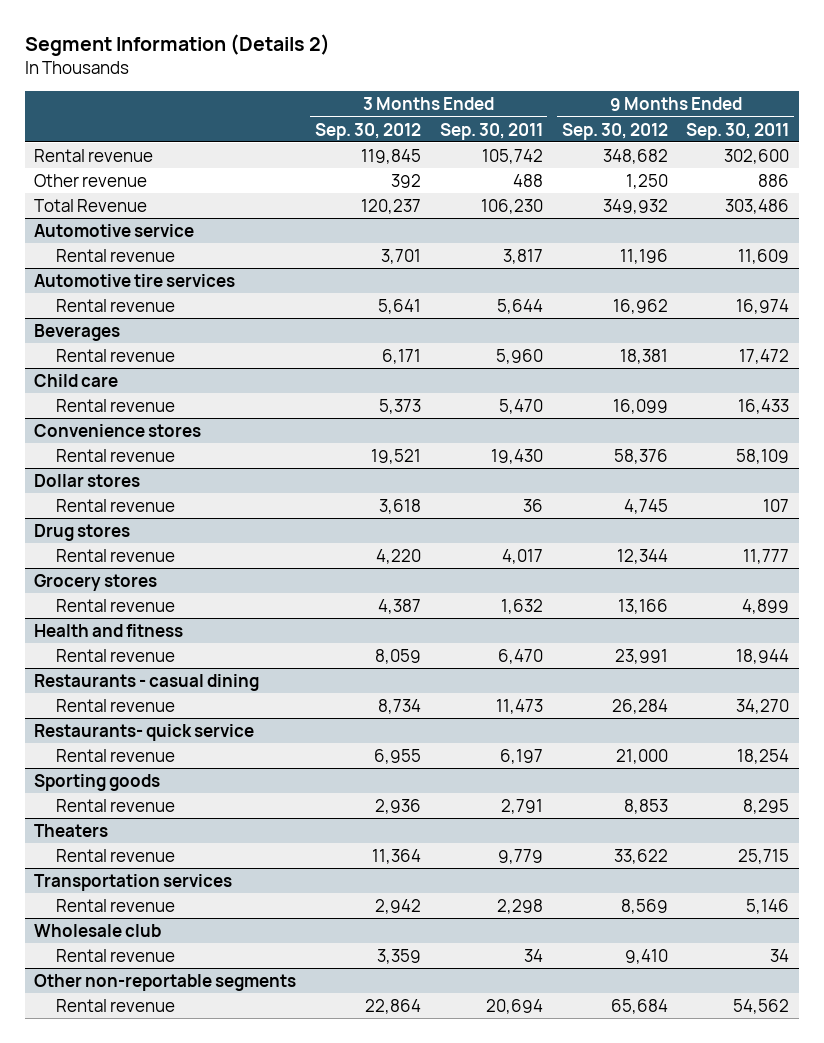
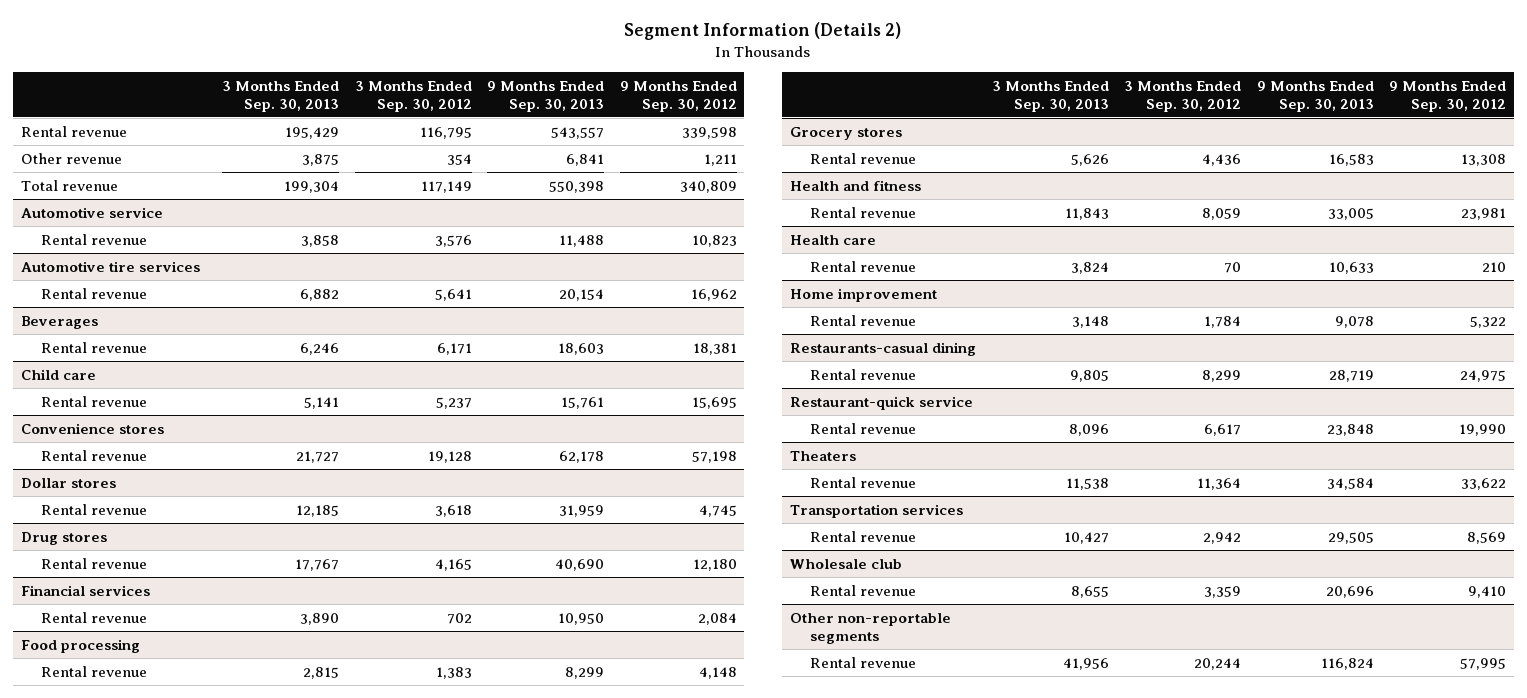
- | 3 Months Ended Sep. 30, 2012 | 3 Months Ended Sep. 30, 2011 | 9 Months Ended Sep. 30, 2012 | 9 Months Ended Sep. 30, 2011
+ | 3 Months Ended Sep. 30, 2013 | 3 Months Ended Sep. 30, 2012 | 9 Months Ended Sep. 30, 2013 | 9 Months Ended Sep. 30, 2012
- Rental revenue | 119,845 | 105,742 | 348,682 | 302,600
- Other revenue | 392 | 488 | 1,250 | 886
- Total Revenue | 120,237 | 106,230 | 349,932 | 303,486
+ Rental revenue | 195,429 | 116,795 | 543,557 | 339,598
+ Other revenue | 3,875 | 354 | 6,841 | 1,211
+ Total revenue | 199,304 | 117,149 | 550,398 | 340,809
@ Automotive service
- Rental revenue | 3,701 | 3,817 | 11,196 | 11,609
+ Rental revenue | 3,858 | 3,576 | 11,488 | 10,823
@ Child care
- Rental revenue | 5,373 | 5,470 | 16,099 | 16,433
+ Rental revenue | 5,141 | 5,237 | 15,761 | 15,695
@ Convenience stores
- Rental revenue | 19,521 | 19,430 | 58,376 | 58,109
+ Rental revenue | 21,727 | 19,128 | 62,178 | 57,198
@ Drug stores
- Rental revenue | 4,220 | 4,017 | 12,344 | 11,777
+ Rental revenue | 17,767 | 4,165 | 40,690 | 12,180
+ Financial services
+ Rental revenue | 3,890 | 702 | 10,950 | 2,084
+ Food processing
+ Rental revenue | 2,815 | 1,383 | 8,299 | 4,148
@ Grocery stores
- Rental revenue | 4,387 | 1,632 | 13,166 | 4,899
+ Rental revenue | 5,626 | 4,436 | 16,583 | 13,308
@ Health and fitness
- Rental revenue | 8,059 | 6,470 | 23,991 | 18,944
- Restaurants - casual dining
- Rental revenue | 8,734 | 11,473 | 26,284 | 34,270
- Restaurants- quick service
- Rental revenue | 6,955 | 6,197 | 21,000 | 18,254
- Sporting goods
- Rental revenue | 2,936 | 2,791 | 8,853 | 8,295
@ Health and fitness
+ Rental revenue | 11,843 | 8,059 | 33,005 | 23,981
+ Health care
+ Rental revenue | 3,824 | 70 | 10,633 | 210
+ Home improvement
+ Rental revenue | 3,148 | 1,784 | 9,078 | 5,322
+ Restaurants-casual dining
+ Rental revenue | 9,805 | 8,299 | 28,719 | 24,975
+ Restaurant-quick service
+ Rental revenue | 8,096 | 6,617 | 23,848 | 19,990
@ Other non-reportable segments
- Rental revenue | 22,864 | 20,694 | 65,684 | 54,562
+ Rental revenue | 41,956 | 20,244 | 116,824 | 57,995

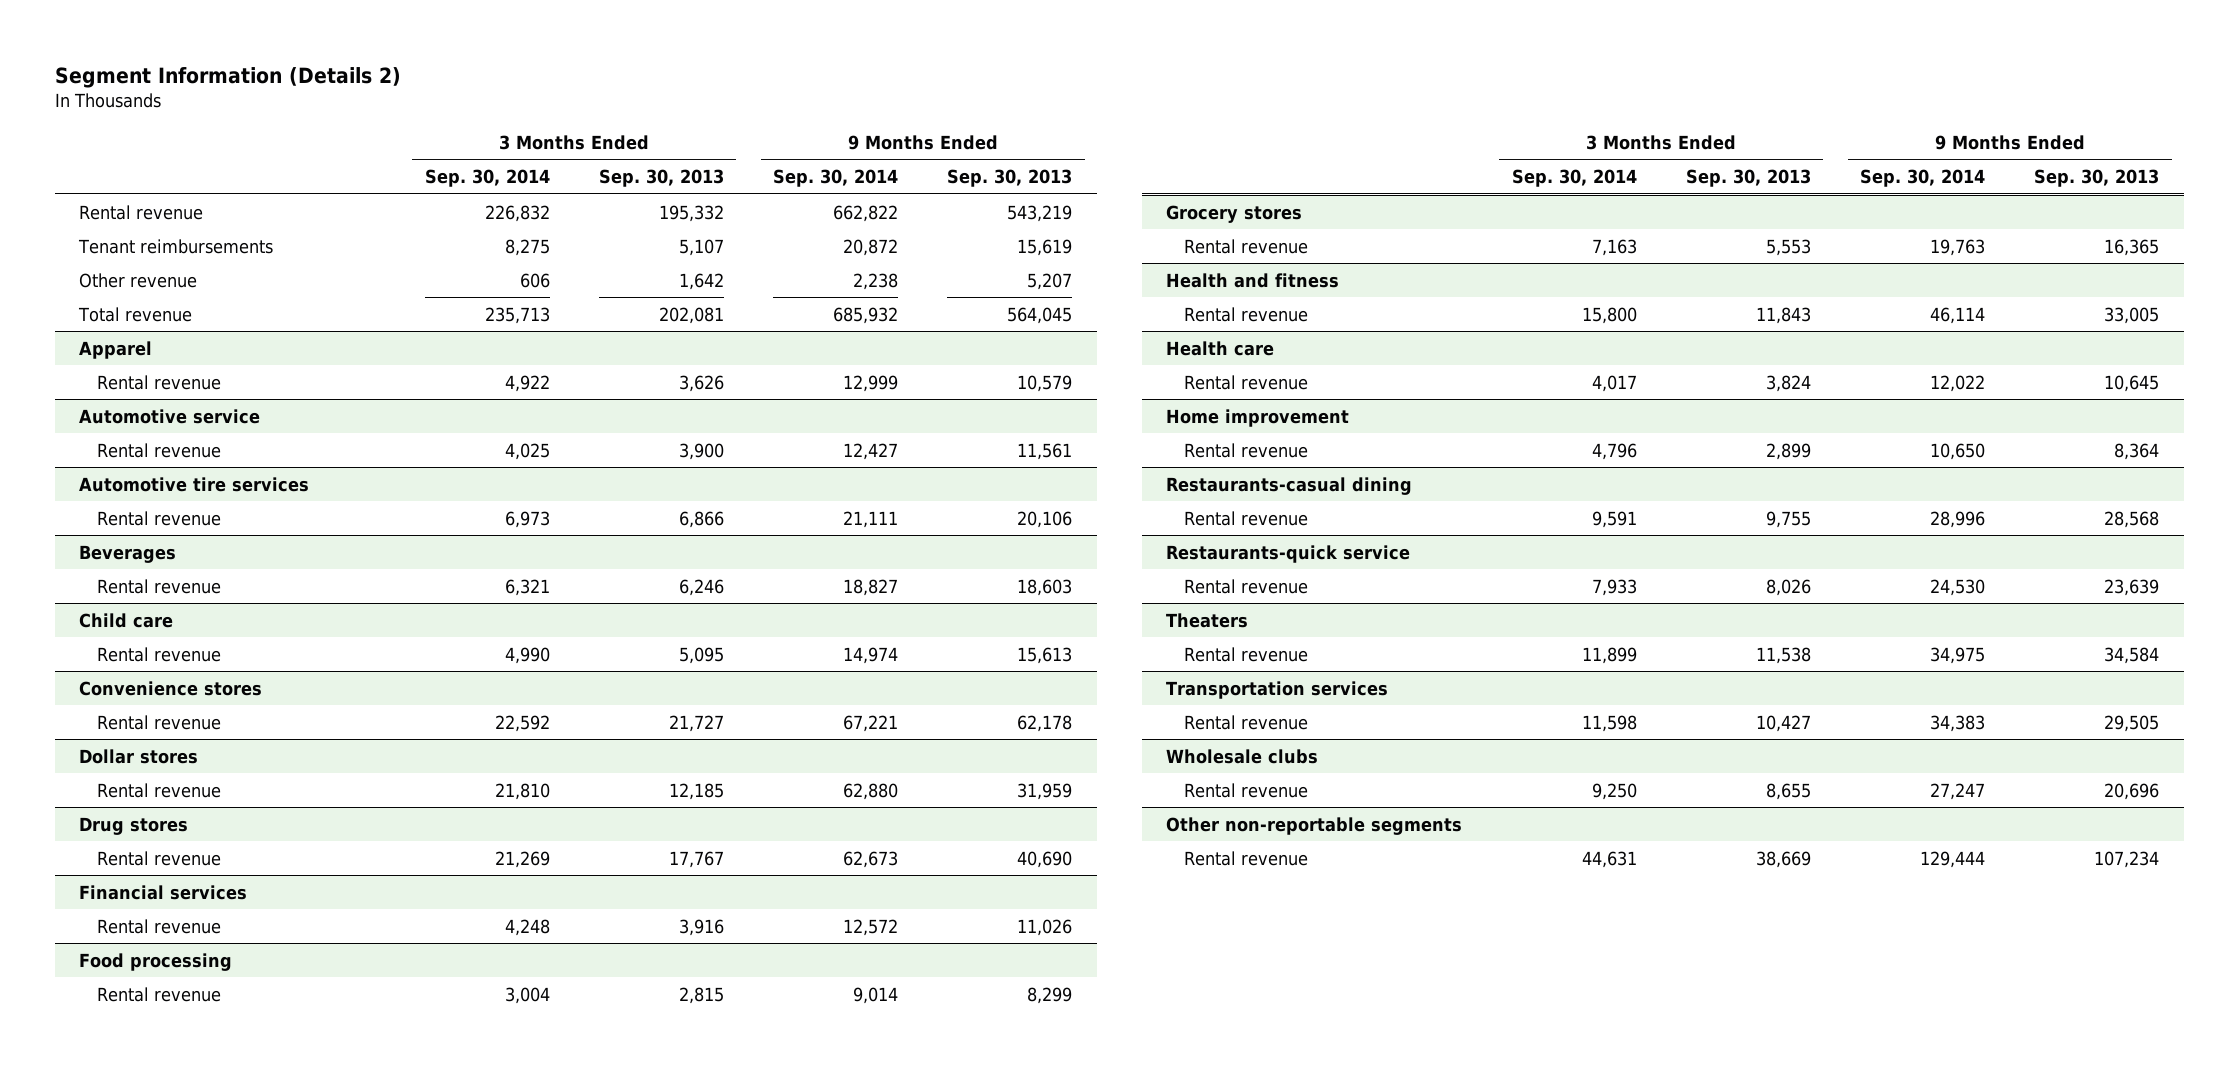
- | 3 Months Ended Sep. 30, 2013 | 3 Months Ended Sep. 30, 2012 | 9 Months Ended Sep. 30, 2013 | 9 Months Ended Sep. 30, 2012
+ | 3 Months Ended Sep. 30, 2014 | 3 Months Ended Sep. 30, 2013 | 9 Months Ended Sep. 30, 2014 | 9 Months Ended Sep. 30, 2013
- Rental revenue | 195,429 | 116,795 | 543,557 | 339,598
- Other revenue | 3,875 | 354 | 6,841 | 1,211
- Total revenue | 199,304 | 117,149 | 550,398 | 340,809
+ Rental revenue | 226,832 | 195,332 | 662,822 | 543,219
+ Tenant reimbursements | 8,275 | 5,107 | 20,872 | 15,619
+ Other revenue | 606 | 1,642 | 2,238 | 5,207
+ Total revenue | 235,713 | 202,081 | 685,932 | 564,045
+ Apparel
+ Rental revenue | 4,922 | 3,626 | 12,999 | 10,579
@ Automotive service
- Rental revenue | 3,858 | 3,576 | 11,488 | 10,823
+ Rental revenue | 4,025 | 3,900 | 12,427 | 11,561
@ Automotive tire services
- Rental revenue | 6,882 | 5,641 | 20,154 | 16,962
+ Rental revenue | 6,973 | 6,866 | 21,111 | 20,106
@ Child care
- Rental revenue | 5,141 | 5,237 | 15,761 | 15,695
+ Rental revenue | 4,990 | 5,095 | 14,974 | 15,613
@ Financial services
- Rental revenue | 3,890 | 702 | 10,950 | 2,084
+ Rental revenue | 4,248 | 3,916 | 12,572 | 11,026
@ Grocery stores
- Rental revenue | 5,626 | 4,436 | 16,583 | 13,308
+ Rental revenue | 7,163 | 5,553 | 19,763 | 16,365
@ Health care
- Rental revenue | 3,824 | 70 | 10,633 | 210
+ Rental revenue | 4,017 | 3,824 | 12,022 | 10,645
@ Home improvement
- Rental revenue | 3,148 | 1,784 | 9,078 | 5,322
+ Rental revenue | 4,796 | 2,899 | 10,650 | 8,364
@ Restaurants-casual dining
- Rental revenue | 9,805 | 8,299 | 28,719 | 24,975
- Restaurant-quick service
- Rental revenue | 8,096 | 6,617 | 23,848 | 19,990
@ Restaurants-casual dining
+ Rental revenue | 9,591 | 9,755 | 28,996 | 28,568
+ Restaurants-quick service
+ Rental revenue | 7,933 | 8,026 | 24,530 | 23,639
- Wholesale club
+ Wholesale clubs
@ Other non-reportable segments
- Rental revenue | 41,956 | 20,244 | 116,824 | 57,995
+ Rental revenue | 44,631 | 38,669 | 129,444 | 107,234

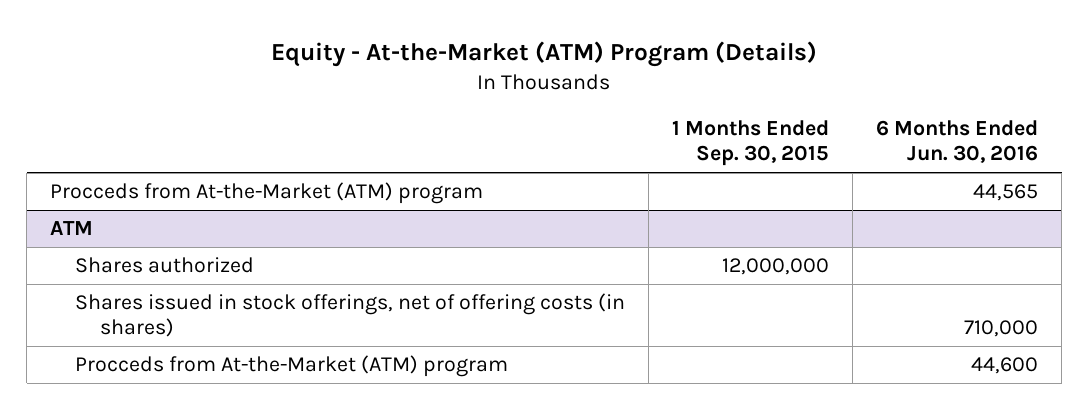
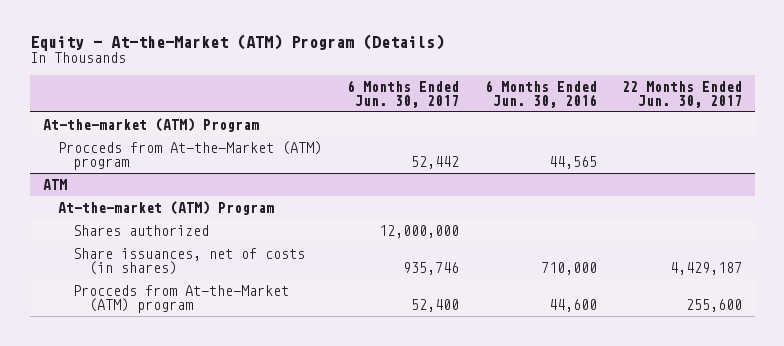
- | 1 Months Ended Sep. 30, 2015 | 6 Months Ended Jun. 30, 2016
+ | 6 Months Ended Jun. 30, 2017 | 6 Months Ended Jun. 30, 2016 | 22 Months Ended Jun. 30, 2017
+ At-the-market (ATM) Program
@ ATM
+ At-the-market (ATM) Program
- Shares issued in stock offerings, net of offering costs (in shares) | | 710,000
+ Share issuances, net of costs (in shares) | 935,746 | 710,000 | 4,429,187

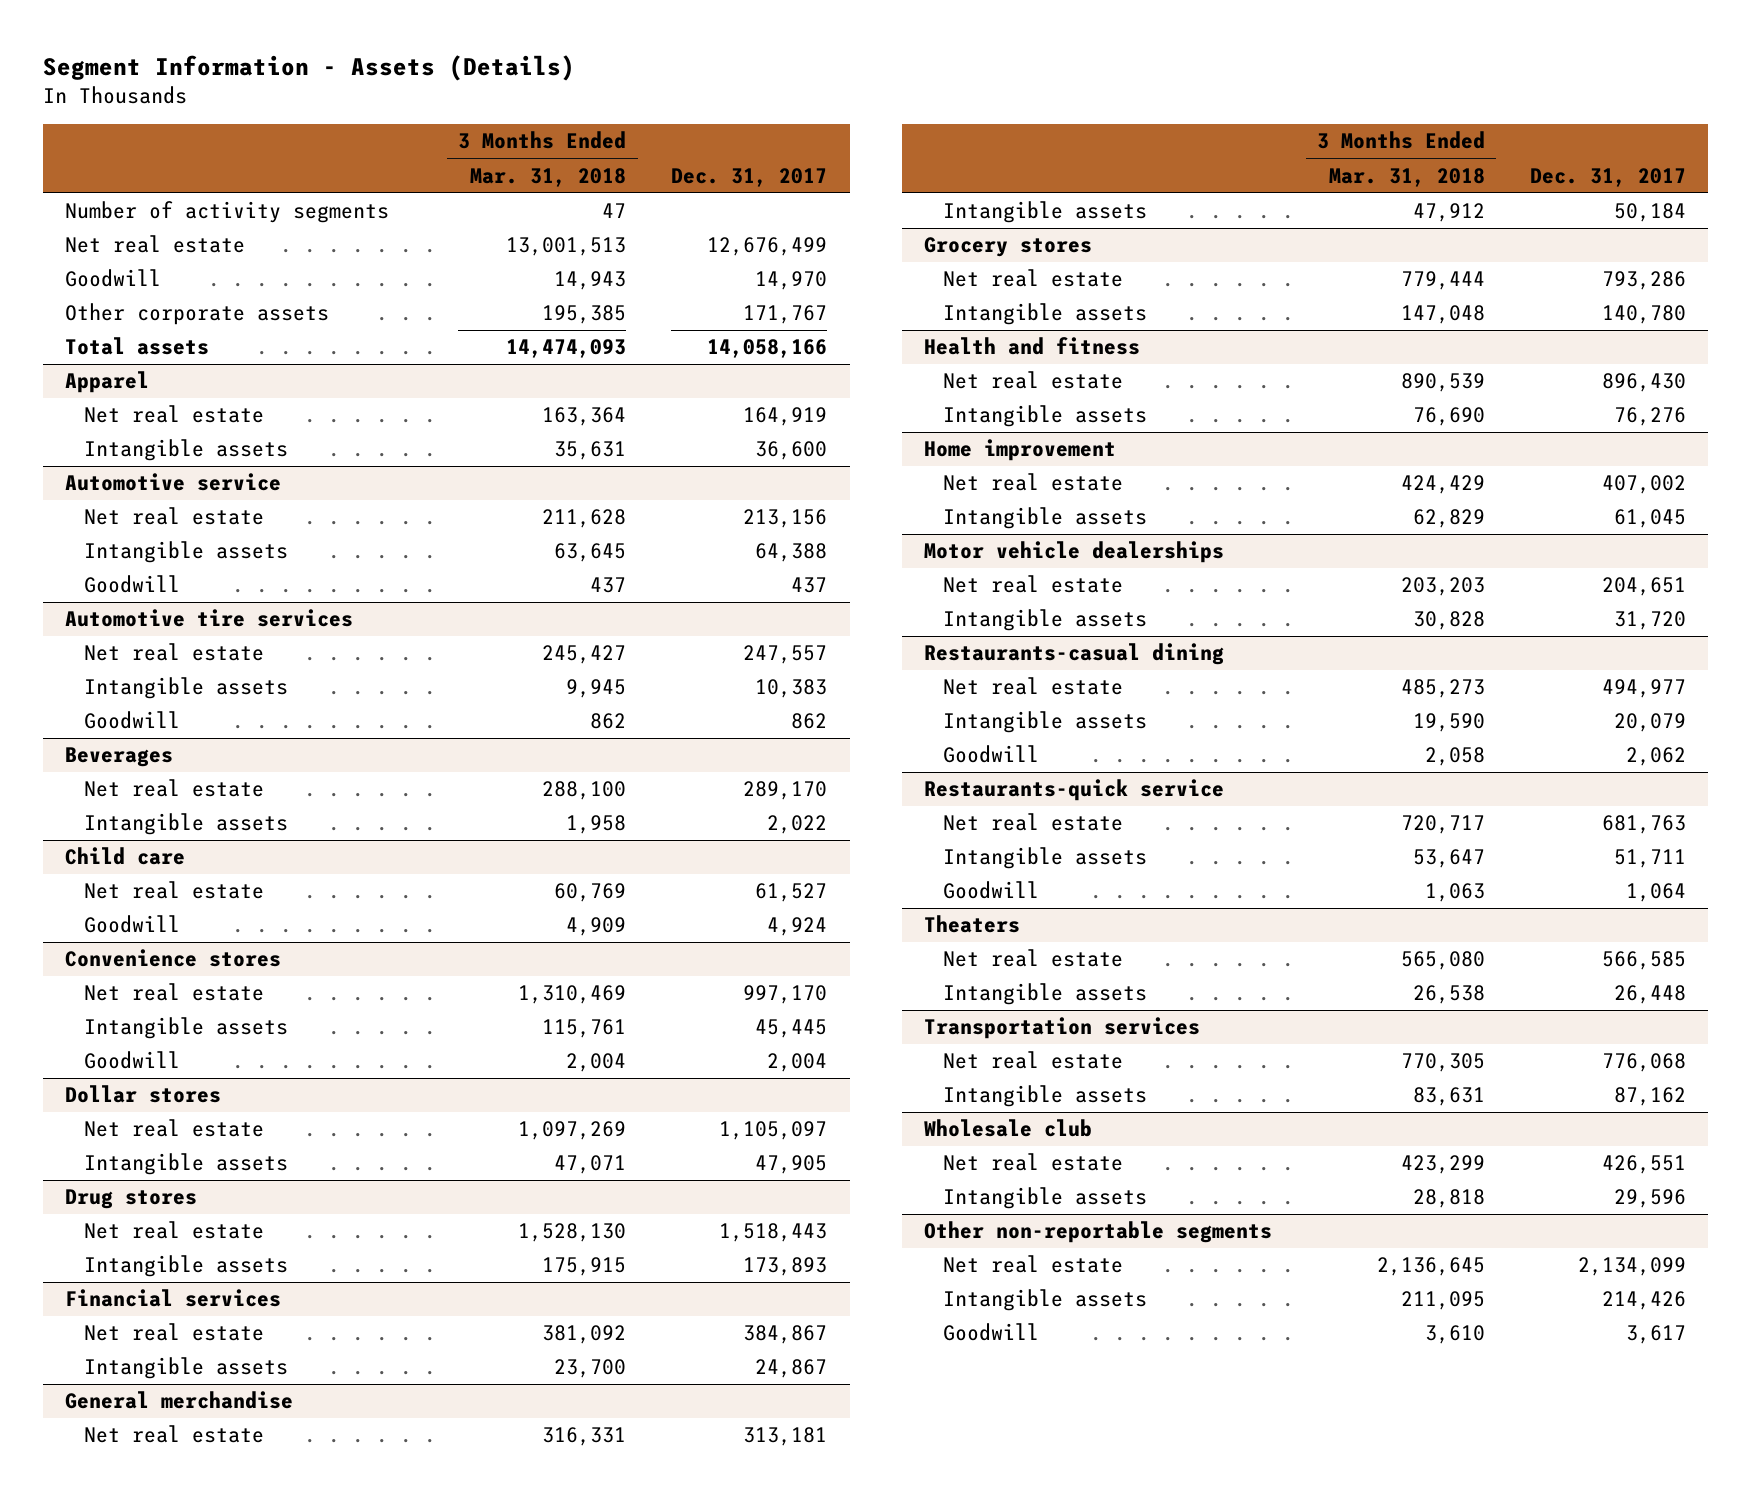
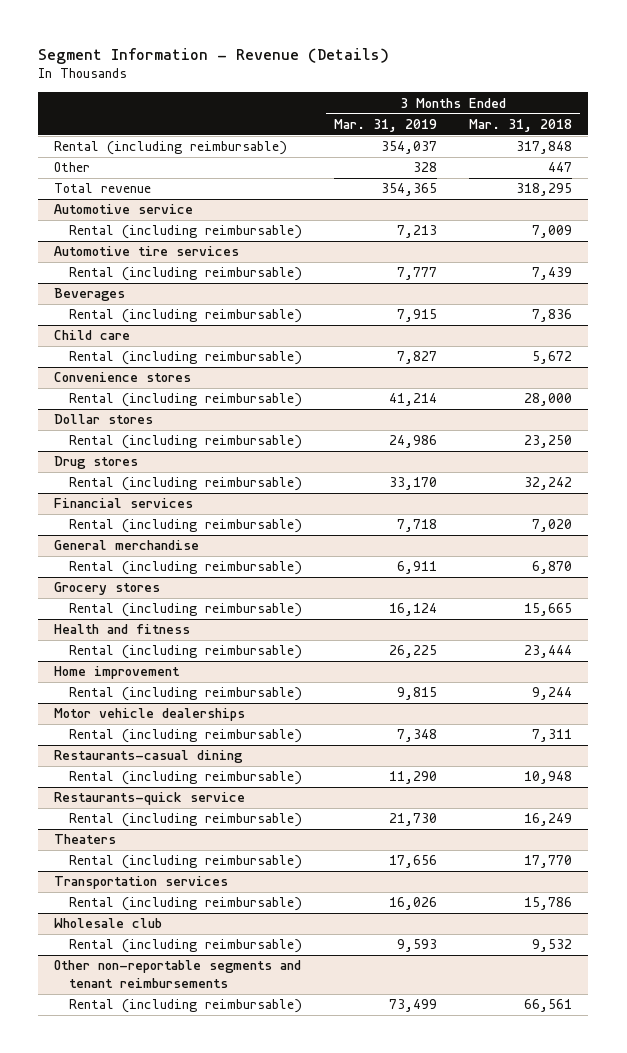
- Segment Information - Assets (Details)
+ Segment Information - Revenue (Details)
- | 3 Months Ended Mar. 31, 2018 | Dec. 31, 2017
+ | 3 Months Ended Mar. 31, 2019 | 3 Months Ended Mar. 31, 2018
- Number of activity segments | 47 |
- Net real estate | 13,001,513 | 12,676,499
- Goodwill | 14,943 | 14,970
- Other corporate assets | 195,385 | 171,767
- Total assets | 14,474,093 | 14,058,166
- Apparel
- Net real estate | 163,364 | 164,919
- Intangible assets | 35,631 | 36,600
+ Rental (including reimbursable) | 354,037 | 317,848
+ Other | 328 | 447
+ Total revenue | 354,365 | 318,295
@ Automotive service
- Net real estate | 211,628 | 213,156
- Intangible assets | 63,645 | 64,388
- Goodwill | 437 | 437
+ Rental (including reimbursable) | 7,213 | 7,009
@ Automotive tire services
- Net real estate | 245,427 | 247,557
- Intangible assets | 9,945 | 10,383
- Goodwill | 862 | 862
+ Rental (including reimbursable) | 7,777 | 7,439
@ Beverages
- Net real estate | 288,100 | 289,170
- Intangible assets | 1,958 | 2,022
+ Rental (including reimbursable) | 7,915 | 7,836
@ Child care
- Net real estate | 60,769 | 61,527
- Goodwill | 4,909 | 4,924
+ Rental (including reimbursable) | 7,827 | 5,672
@ Convenience stores
- Net real estate | 1,310,469 | 997,170
- Intangible assets | 115,761 | 45,445
- Goodwill | 2,004 | 2,004
+ Rental (including reimbursable) | 41,214 | 28,000
@ Dollar stores
- Net real estate | 1,097,269 | 1,105,097
- Intangible assets | 47,071 | 47,905
+ Rental (including reimbursable) | 24,986 | 23,250
@ Drug stores
- Net real estate | 1,528,130 | 1,518,443
- Intangible assets | 175,915 | 173,893
+ Rental (including reimbursable) | 33,170 | 32,242
@ Financial services
- Net real estate | 381,092 | 384,867
- Intangible assets | 23,700 | 24,867
+ Rental (including reimbursable) | 7,718 | 7,020
@ General merchandise
- Net real estate | 316,331 | 313,181
- Intangible assets | 47,912 | 50,184
+ Rental (including reimbursable) | 6,911 | 6,870
@ Grocery stores
- Net real estate | 779,444 | 793,286
- Intangible assets | 147,048 | 140,780
+ Rental (including reimbursable) | 16,124 | 15,665
@ Health and fitness
- Net real estate | 890,539 | 896,430
- Intangible assets | 76,690 | 76,276
+ Rental (including reimbursable) | 26,225 | 23,444
@ Home improvement
- Net real estate | 424,429 | 407,002
- Intangible assets | 62,829 | 61,045
+ Rental (including reimbursable) | 9,815 | 9,244
@ Motor vehicle dealerships
- Net real estate | 203,203 | 204,651
- Intangible assets | 30,828 | 31,720
+ Rental (including reimbursable) | 7,348 | 7,311
@ Restaurants-casual dining
- Net real estate | 485,273 | 494,977
- Intangible assets | 19,590 | 20,079
- Goodwill | 2,058 | 2,062
+ Rental (including reimbursable) | 11,290 | 10,948
@ Restaurants-quick service
- Net real estate | 720,717 | 681,763
- Intangible assets | 53,647 | 51,711
- Goodwill | 1,063 | 1,064
+ Rental (including reimbursable) | 21,730 | 16,249
@ Theaters
- Net real estate | 565,080 | 566,585
- Intangible assets | 26,538 | 26,448
+ Rental (including reimbursable) | 17,656 | 17,770
@ Transportation services
- Net real estate | 770,305 | 776,068
- Intangible assets | 83,631 | 87,162
+ Rental (including reimbursable) | 16,026 | 15,786
@ Wholesale club
- Net real estate | 423,299 | 426,551
- Intangible assets | 28,818 | 29,596
- Other non-reportable segments
- Net real estate | 2,136,645 | 2,134,099
- Intangible assets | 211,095 | 214,426
- Goodwill | 3,610 | 3,617
@ Wholesale club
+ Rental (including reimbursable) | 9,593 | 9,532
+ Other non-reportable segments and tenant reimbursements
+ Rental (including reimbursable) | 73,499 | 66,561

